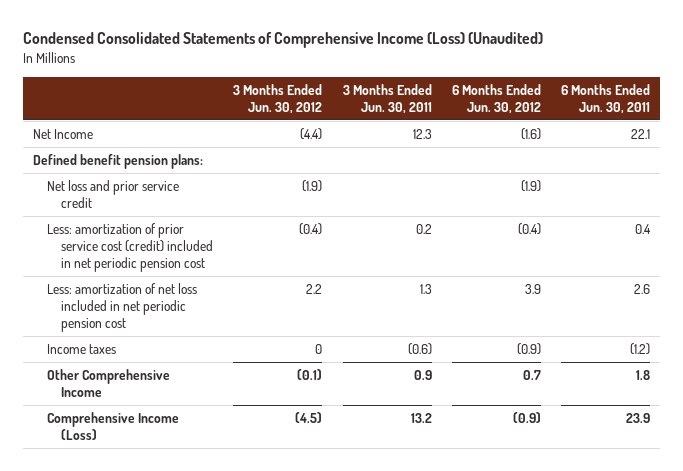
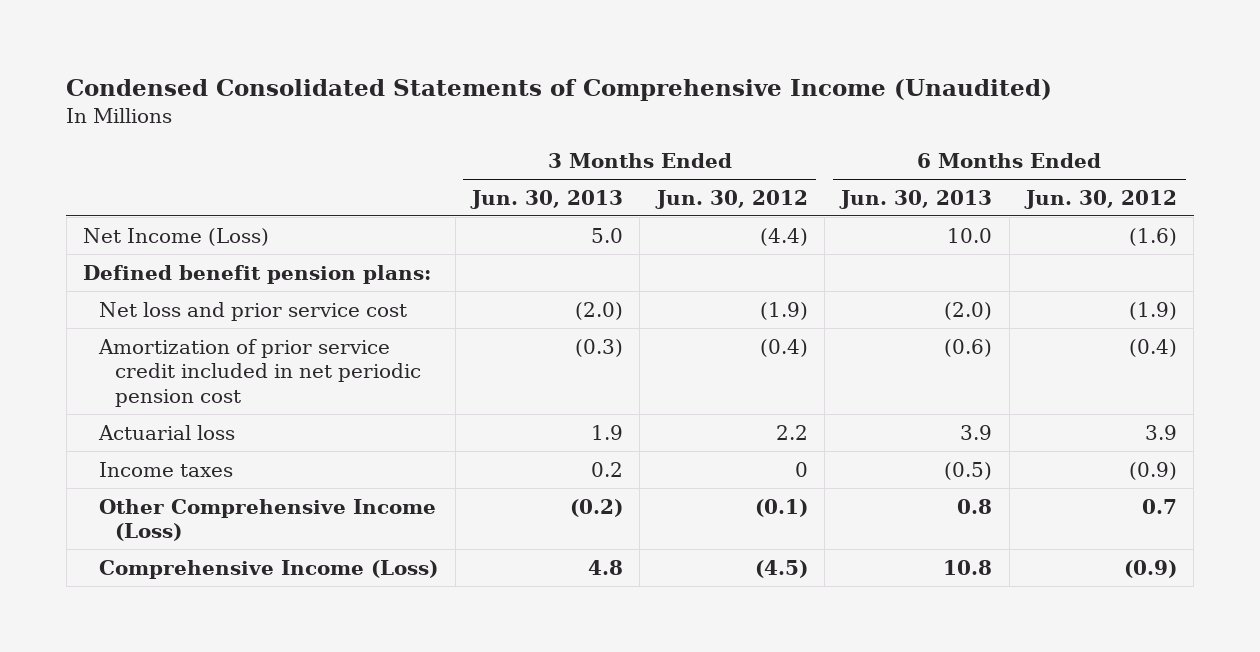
- Condensed Consolidated Statements of Comprehensive Income (Loss) (Unaudited)
+ Condensed Consolidated Statements of Comprehensive Income (Unaudited)
- | 3 Months Ended Jun. 30, 2012 | 3 Months Ended Jun. 30, 2011 | 6 Months Ended Jun. 30, 2012 | 6 Months Ended Jun. 30, 2011
+ | 3 Months Ended Jun. 30, 2013 | 3 Months Ended Jun. 30, 2012 | 6 Months Ended Jun. 30, 2013 | 6 Months Ended Jun. 30, 2012
- Net Income | (4.4) | 12.3 | (1.6) | 22.1
+ Net Income (Loss) | 5.0 | (4.4) | 10.0 | (1.6)
- Net loss and prior service credit | (1.9) | | (1.9) |
- Less: amortization of prior service cost (credit) included in net periodic pension cost | (0.4) | 0.2 | (0.4) | 0.4
- Less: amortization of net loss included in net periodic pension cost | 2.2 | 1.3 | 3.9 | 2.6
+ Net loss and prior service cost | (2.0) | (1.9) | (2.0) | (1.9)
+ Amortization of prior service credit included in net periodic pension cost | (0.3) | (0.4) | (0.6) | (0.4)
+ Actuarial loss | 1.9 | 2.2 | 3.9 | 3.9
- Other Comprehensive Income | (0.1) | 0.9 | 0.7 | 1.8
+ Other Comprehensive Income (Loss) | (0.2) | (0.1) | 0.8 | 0.7

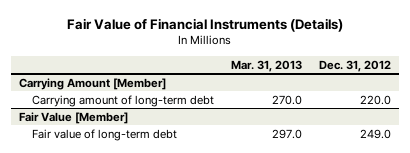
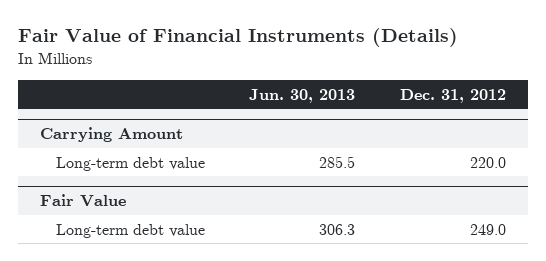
- | Mar. 31, 2013 | Dec. 31, 2012
+ | Jun. 30, 2013 | Dec. 31, 2012
- Carrying Amount [Member]
- Carrying amount of long-term debt | 270.0 | 220.0
- Fair Value [Member]
- Fair value of long-term debt | 297.0 | 249.0
+ Carrying Amount
+ Long-term debt value | 285.5 | 220.0
+ Fair Value
+ Long-term debt value | 306.3 | 249.0

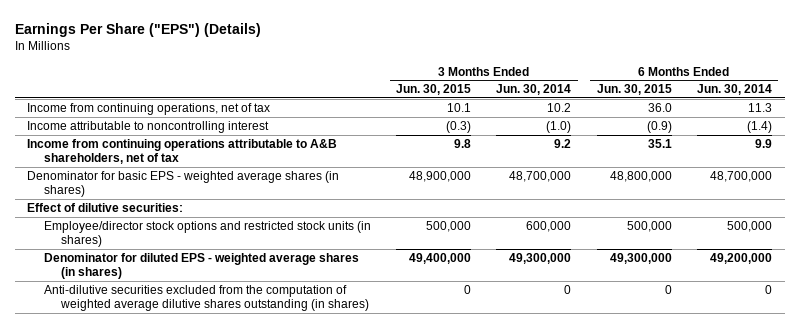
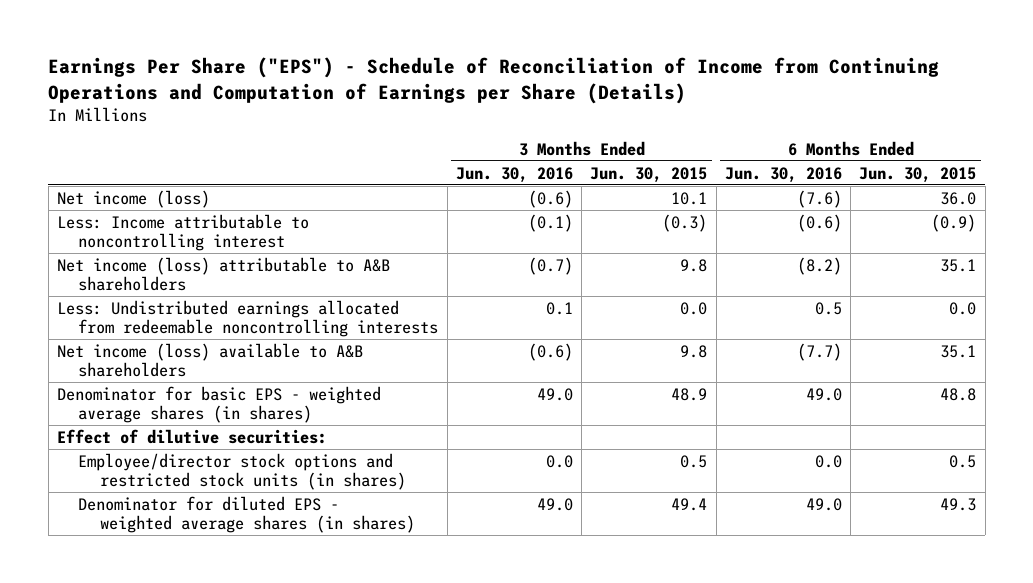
- Earnings Per Share ("EPS") (Details)
+ Earnings Per Share ("EPS") - Schedule of Reconciliation of Income from Continuing Operations and Computation of Earnings per Share (Details)
- | 3 Months Ended Jun. 30, 2015 | 3 Months Ended Jun. 30, 2014 | 6 Months Ended Jun. 30, 2015 | 6 Months Ended Jun. 30, 2014
+ | 3 Months Ended Jun. 30, 2016 | 3 Months Ended Jun. 30, 2015 | 6 Months Ended Jun. 30, 2016 | 6 Months Ended Jun. 30, 2015
- Income from continuing operations, net of tax | 10.1 | 10.2 | 36.0 | 11.3
- Income attributable to noncontrolling interest | (0.3) | (1.0) | (0.9) | (1.4)
- Income from continuing operations attributable to A&B shareholders, net of tax | 9.8 | 9.2 | 35.1 | 9.9
- Denominator for basic EPS - weighted average shares (in shares) | 48,900,000 | 48,700,000 | 48,800,000 | 48,700,000
+ Net income (loss) | (0.6) | 10.1 | (7.6) | 36.0
+ Less: Income attributable to noncontrolling interest | (0.1) | (0.3) | (0.6) | (0.9)
+ Net income (loss) attributable to A&B shareholders | (0.7) | 9.8 | (8.2) | 35.1
+ Less: Undistributed earnings allocated from redeemable noncontrolling interests | 0.1 | 0.0 | 0.5 | 0.0
+ Net income (loss) available to A&B shareholders | (0.6) | 9.8 | (7.7) | 35.1
+ Denominator for basic EPS - weighted average shares (in shares) | 49.0 | 48.9 | 49.0 | 48.8
- Employee/director stock options and restricted stock units (in shares) | 500,000 | 600,000 | 500,000 | 500,000
- Denominator for diluted EPS - weighted average shares (in shares) | 49,400,000 | 49,300,000 | 49,300,000 | 49,200,000
- Anti-dilutive securities excluded from the computation of weighted average dilutive shares outstanding (in shares) | 0 | 0 | 0 | 0
+ Employee/director stock options and restricted stock units (in shares) | 0.0 | 0.5 | 0.0 | 0.5
+ Denominator for diluted EPS - weighted average shares (in shares) | 49.0 | 49.4 | 49.0 | 49.3

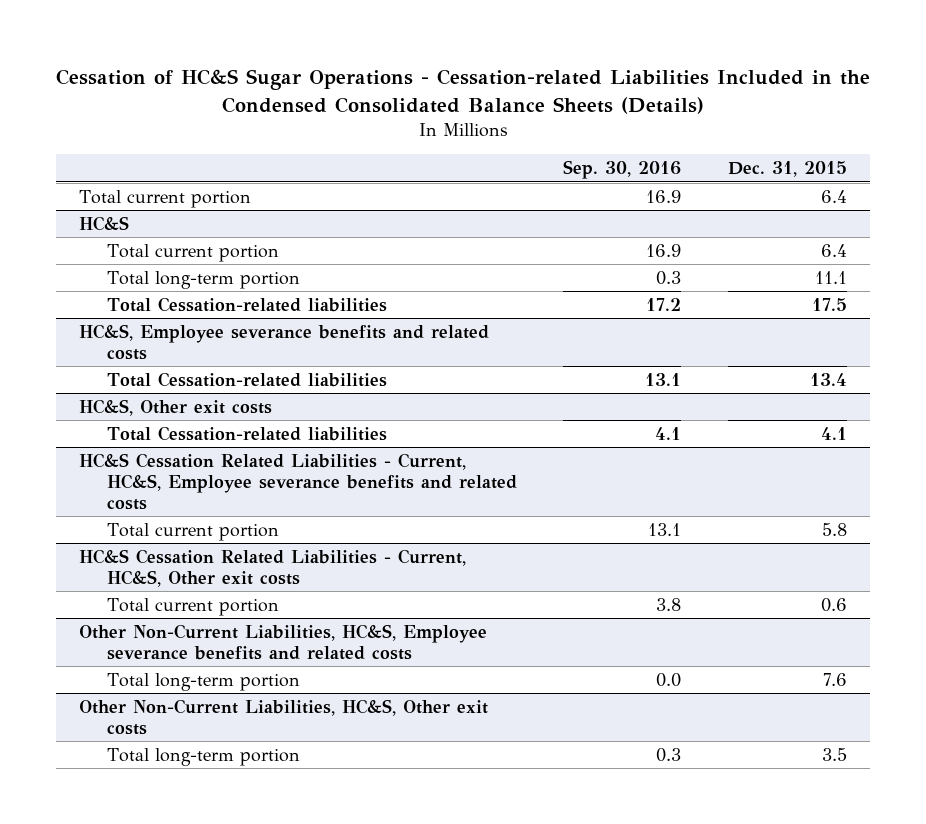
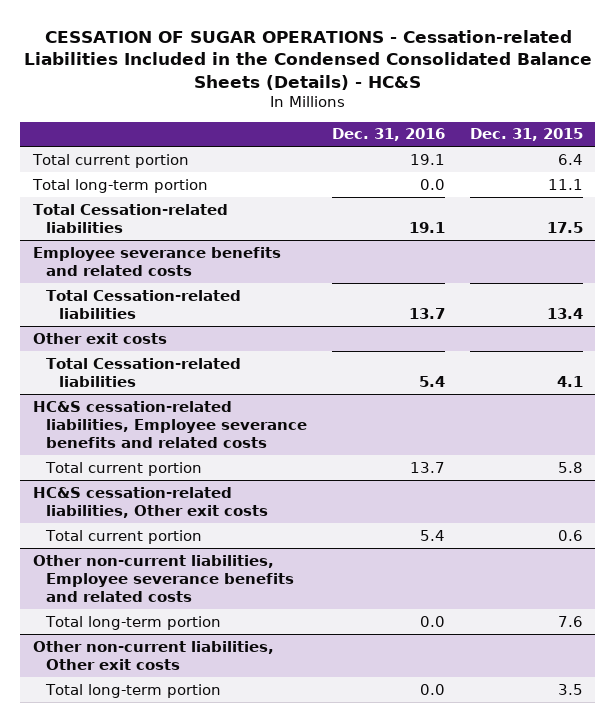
- Cessation of HC&S Sugar Operations - Cessation-related Liabilities Included in the Condensed Consolidated Balance Sheets (Details)
+ CESSATION OF SUGAR OPERATIONS - Cessation-related Liabilities Included in the Condensed Consolidated Balance Sheets (Details) - HC&S
- | Sep. 30, 2016 | Dec. 31, 2015
+ | Dec. 31, 2016 | Dec. 31, 2015
- HC&S
- Total current portion | 16.9 | 6.4
- HC&S, Employee severance benefits and related costs
+ Employee severance benefits and related costs
- HC&S, Other exit costs
+ Other exit costs
- HC&S Cessation Related Liabilities - Current, HC&S, Employee severance benefits and related costs
+ HC&S cessation-related liabilities, Employee severance benefits and related costs
- HC&S Cessation Related Liabilities - Current, HC&S, Other exit costs
+ HC&S cessation-related liabilities, Other exit costs
- Other Non-Current Liabilities, HC&S, Employee severance benefits and related costs
+ Other non-current liabilities, Employee severance benefits and related costs
- Other Non-Current Liabilities, HC&S, Other exit costs
+ Other non-current liabilities, Other exit costs

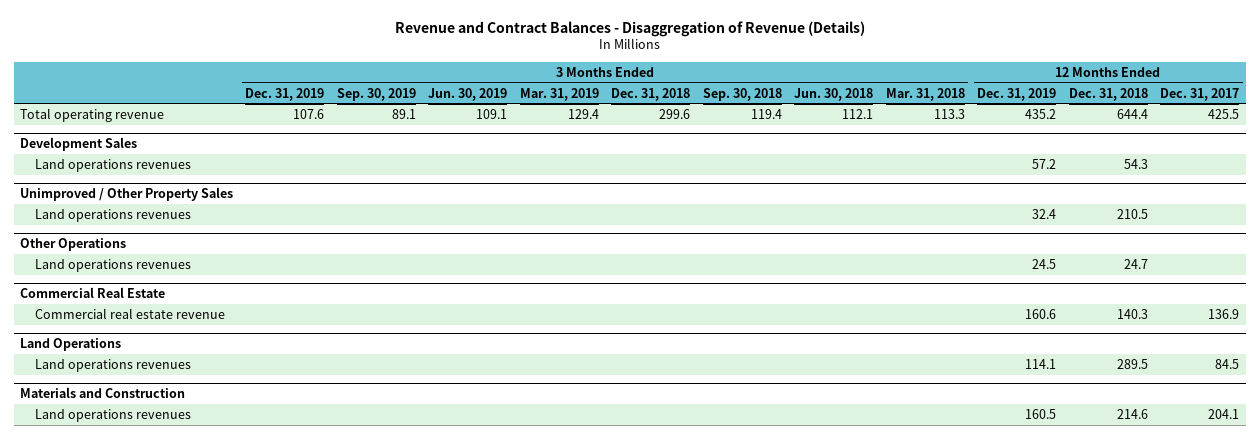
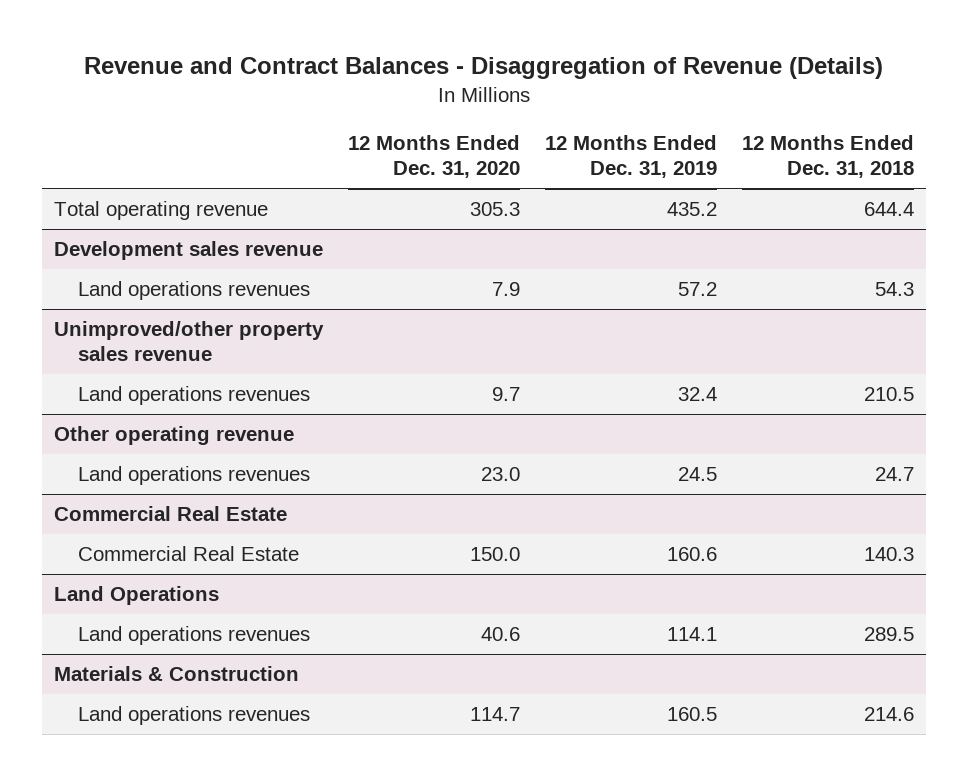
- | 3 Months Ended Dec. 31, 2019 | 3 Months Ended Sep. 30, 2019 | 3 Months Ended Jun. 30, 2019 | 3 Months Ended Mar. 31, 2019 | 3 Months Ended Dec. 31, 2018 | 3 Months Ended Sep. 30, 2018 | 3 Months Ended Jun. 30, 2018 | 3 Months Ended Mar. 31, 2018 | 12 Months Ended Dec. 31, 2019 | 12 Months Ended Dec. 31, 2018 | 12 Months Ended Dec. 31, 2017
+ | 12 Months Ended Dec. 31, 2020 | 12 Months Ended Dec. 31, 2019 | 12 Months Ended Dec. 31, 2018
- Development Sales
+ Development sales revenue
- Unimproved / Other Property Sales
+ Unimproved/other property sales revenue
- Other Operations
+ Other operating revenue
@ Commercial Real Estate
- Commercial real estate revenue | | | | | | | | | 160.6 | 140.3 | 136.9
+ Commercial Real Estate | 150.0 | 160.6 | 140.3
- Materials and Construction
+ Materials & Construction

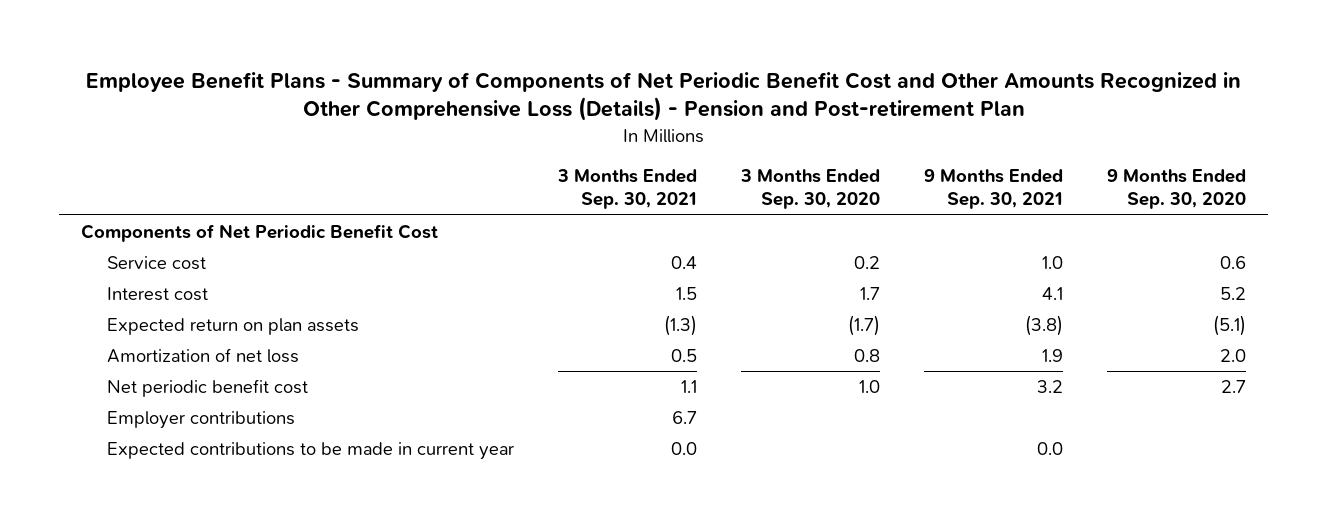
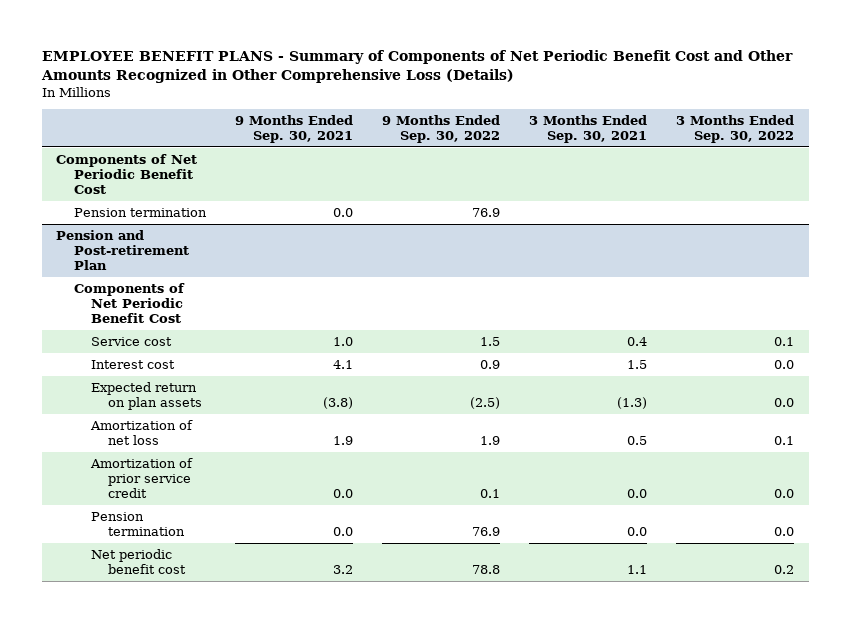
- Employee Benefit Plans - Summary of Components of Net Periodic Benefit Cost and Other Amounts Recognized in Other Comprehensive Loss (Details) - Pension and Post-retirement Plan
+ EMPLOYEE BENEFIT PLANS - Summary of Components of Net Periodic Benefit Cost and Other Amounts Recognized in Other Comprehensive Loss (Details)
- | 3 Months Ended Sep. 30, 2021 | 3 Months Ended Sep. 30, 2020 | 9 Months Ended Sep. 30, 2021 | 9 Months Ended Sep. 30, 2020
+ | 9 Months Ended Sep. 30, 2021 | 9 Months Ended Sep. 30, 2022 | 3 Months Ended Sep. 30, 2021 | 3 Months Ended Sep. 30, 2022
+ Pension termination | 0.0 | 76.9 | |
+ Pension and Post-retirement Plan
+ Components of Net Periodic Benefit Cost
+ Amortization of prior service credit | 0.0 | 0.1 | 0.0 | 0.0
+ Pension termination | 0.0 | 76.9 | 0.0 | 0.0
- Employer contributions | 6.7 | | |
- Expected contributions to be made in current year | 0.0 | | 0.0 |

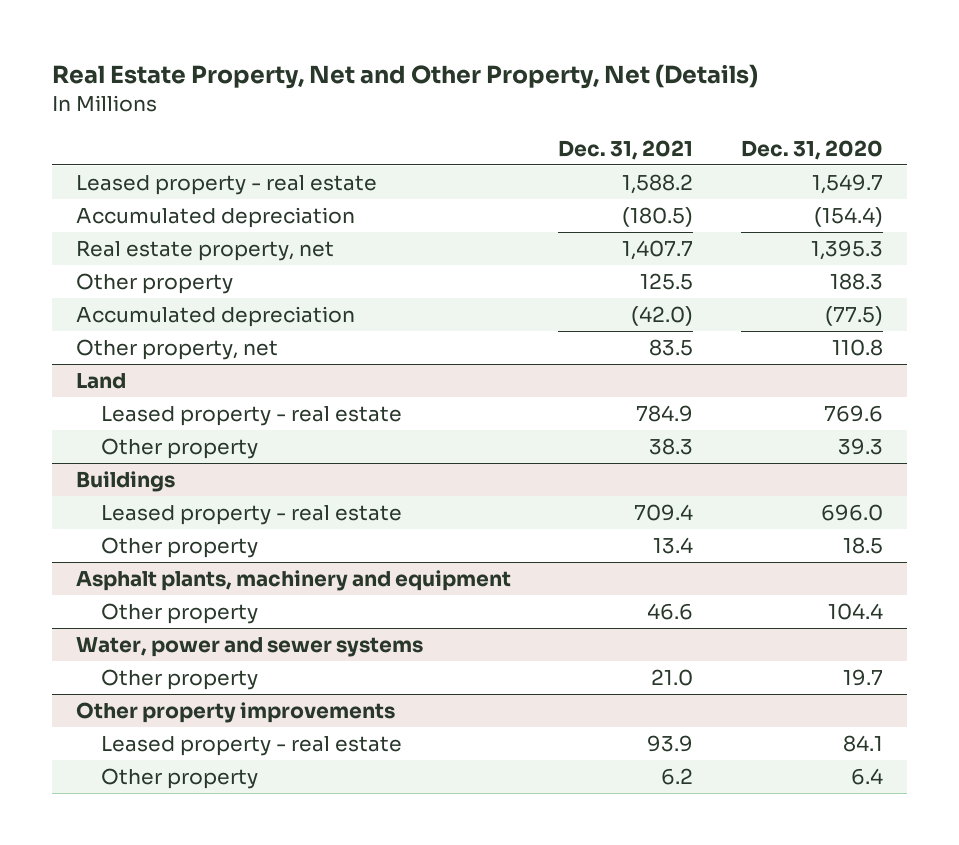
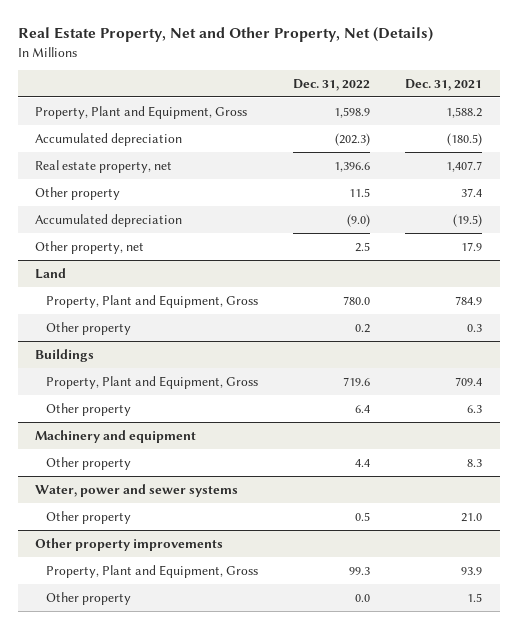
- | Dec. 31, 2021 | Dec. 31, 2020
+ | Dec. 31, 2022 | Dec. 31, 2021
- Leased property - real estate | 1,588.2 | 1,549.7
+ Property, Plant and Equipment, Gross | 1,598.9 | 1,588.2
- Other property | 125.5 | 188.3
- Accumulated depreciation | (42.0) | (77.5)
- Other property, net | 83.5 | 110.8
+ Other property | 11.5 | 37.4
+ Accumulated depreciation | (9.0) | (19.5)
+ Other property, net | 2.5 | 17.9
@ Land
- Leased property - real estate | 784.9 | 769.6
- Other property | 38.3 | 39.3
+ Property, Plant and Equipment, Gross | 780.0 | 784.9
+ Other property | 0.2 | 0.3
@ Buildings
- Leased property - real estate | 709.4 | 696.0
- Other property | 13.4 | 18.5
- Asphalt plants, machinery and equipment
- Other property | 46.6 | 104.4
@ Buildings
+ Property, Plant and Equipment, Gross | 719.6 | 709.4
+ Other property | 6.4 | 6.3
+ Machinery and equipment
+ Other property | 4.4 | 8.3
@ Other property improvements
- Leased property - real estate | 93.9 | 84.1
- Other property | 6.2 | 6.4
+ Property, Plant and Equipment, Gross | 99.3 | 93.9
+ Other property | 0.0 | 1.5

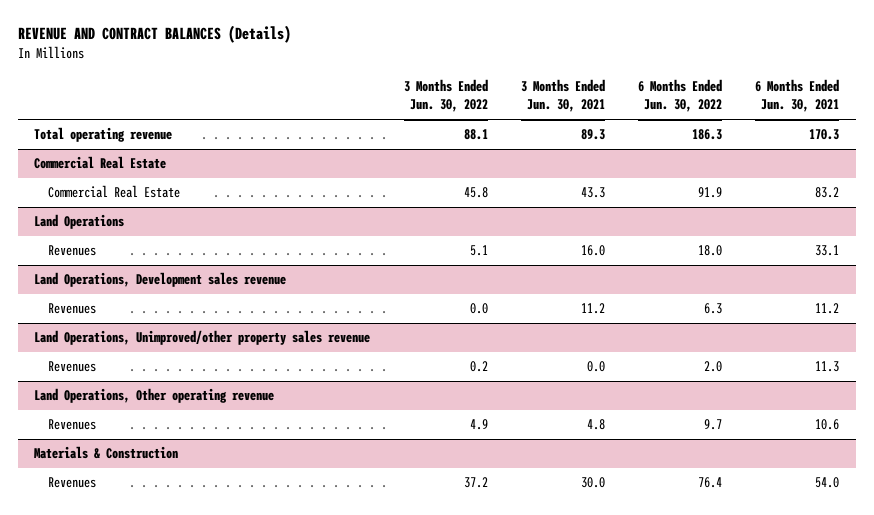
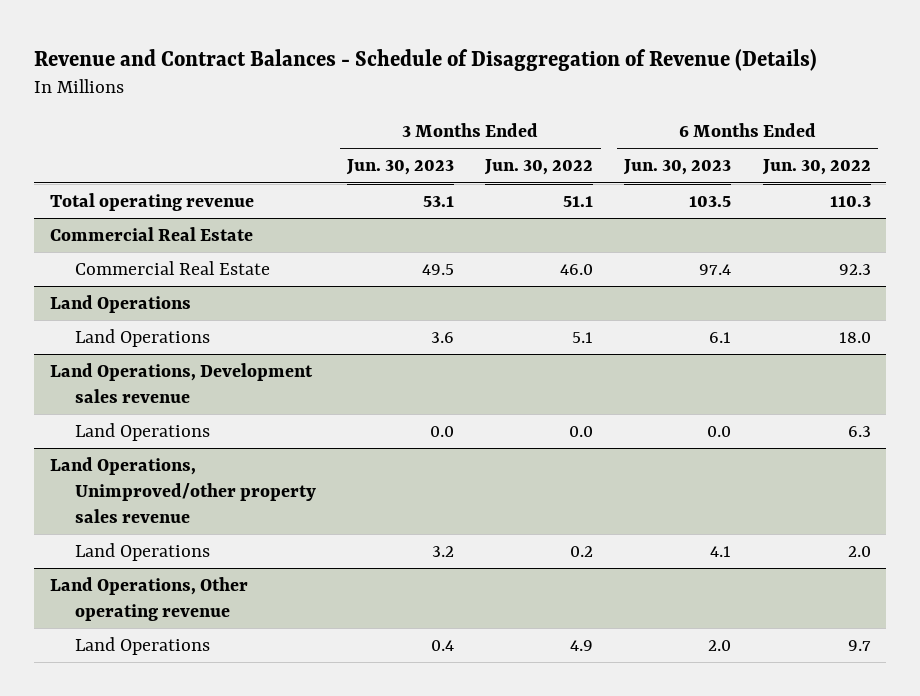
- REVENUE AND CONTRACT BALANCES (Details)
+ Revenue and Contract Balances - Schedule of Disaggregation of Revenue (Details)
- | 3 Months Ended Jun. 30, 2022 | 3 Months Ended Jun. 30, 2021 | 6 Months Ended Jun. 30, 2022 | 6 Months Ended Jun. 30, 2021
+ | 3 Months Ended Jun. 30, 2023 | 3 Months Ended Jun. 30, 2022 | 6 Months Ended Jun. 30, 2023 | 6 Months Ended Jun. 30, 2022
- Total operating revenue | 88.1 | 89.3 | 186.3 | 170.3
+ Total operating revenue | 53.1 | 51.1 | 103.5 | 110.3
@ Commercial Real Estate
- Commercial Real Estate | 45.8 | 43.3 | 91.9 | 83.2
+ Commercial Real Estate | 49.5 | 46.0 | 97.4 | 92.3
@ Land Operations
- Revenues | 5.1 | 16.0 | 18.0 | 33.1
+ Land Operations | 3.6 | 5.1 | 6.1 | 18.0
@ Land Operations, Development sales revenue
- Revenues | 0.0 | 11.2 | 6.3 | 11.2
+ Land Operations | 0.0 | 0.0 | 0.0 | 6.3
@ Land Operations, Unimproved/other property sales revenue
- Revenues | 0.2 | 0.0 | 2.0 | 11.3
+ Land Operations | 3.2 | 0.2 | 4.1 | 2.0
@ Land Operations, Other operating revenue
- Revenues | 4.9 | 4.8 | 9.7 | 10.6
- Materials & Construction
- Revenues | 37.2 | 30.0 | 76.4 | 54.0
@ Land Operations, Other operating revenue
+ Land Operations | 0.4 | 4.9 | 2.0 | 9.7

